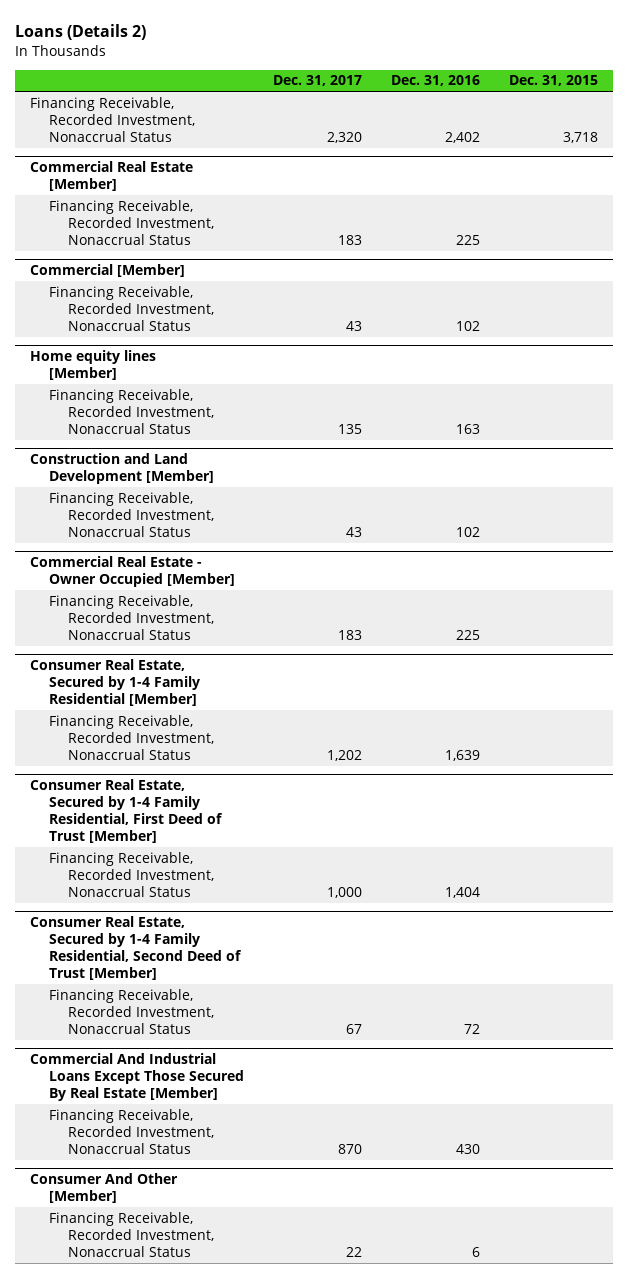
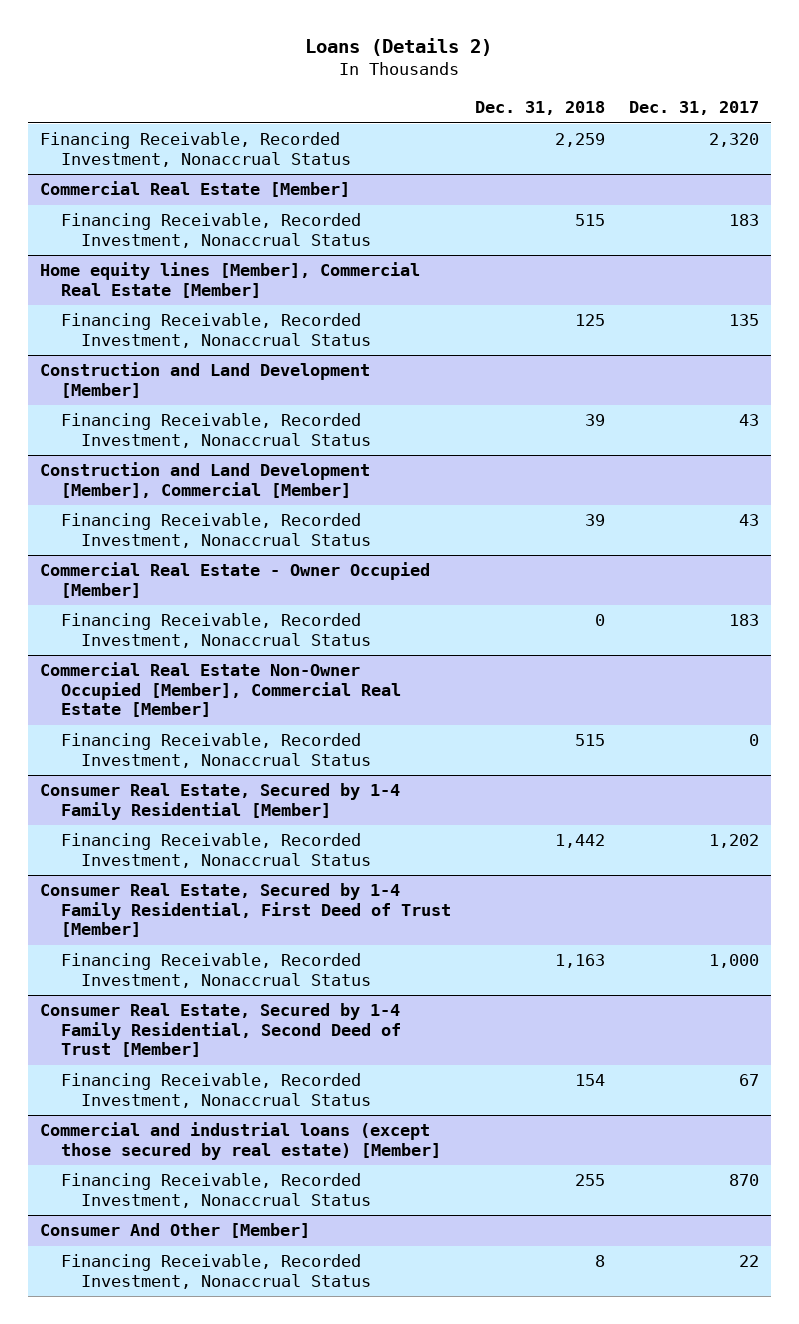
- | Dec. 31, 2017 | Dec. 31, 2016 | Dec. 31, 2015
+ | Dec. 31, 2018 | Dec. 31, 2017
- Commercial [Member]
- Financing Receivable, Recorded Investment, Nonaccrual Status | 43 | 102 |
- Home equity lines [Member]
+ Home equity lines [Member], Commercial Real Estate [Member]
+ Construction and Land Development [Member], Commercial [Member]
+ Financing Receivable, Recorded Investment, Nonaccrual Status | 39 | 43
+ Commercial Real Estate Non-Owner Occupied [Member], Commercial Real Estate [Member]
+ Financing Receivable, Recorded Investment, Nonaccrual Status | 515 | 0
- Commercial And Industrial Loans Except Those Secured By Real Estate [Member]
+ Commercial and industrial loans (except those secured by real estate) [Member]

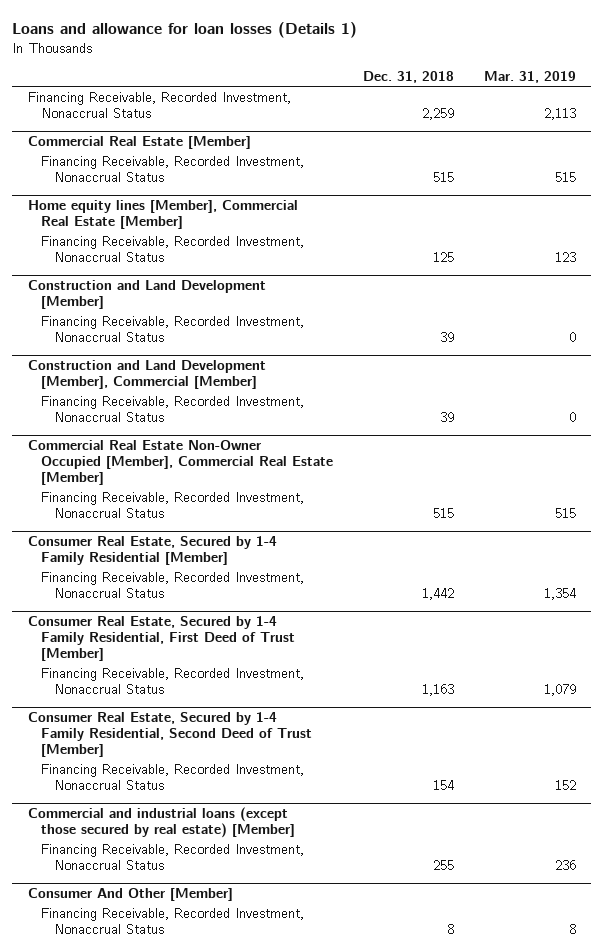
- Loans (Details 2)
+ Loans and allowance for loan losses (Details 1)
- | Dec. 31, 2018 | Dec. 31, 2017
+ | Dec. 31, 2018 | Mar. 31, 2019
- Commercial Real Estate - Owner Occupied [Member]
- Financing Receivable, Recorded Investment, Nonaccrual Status | 0 | 183

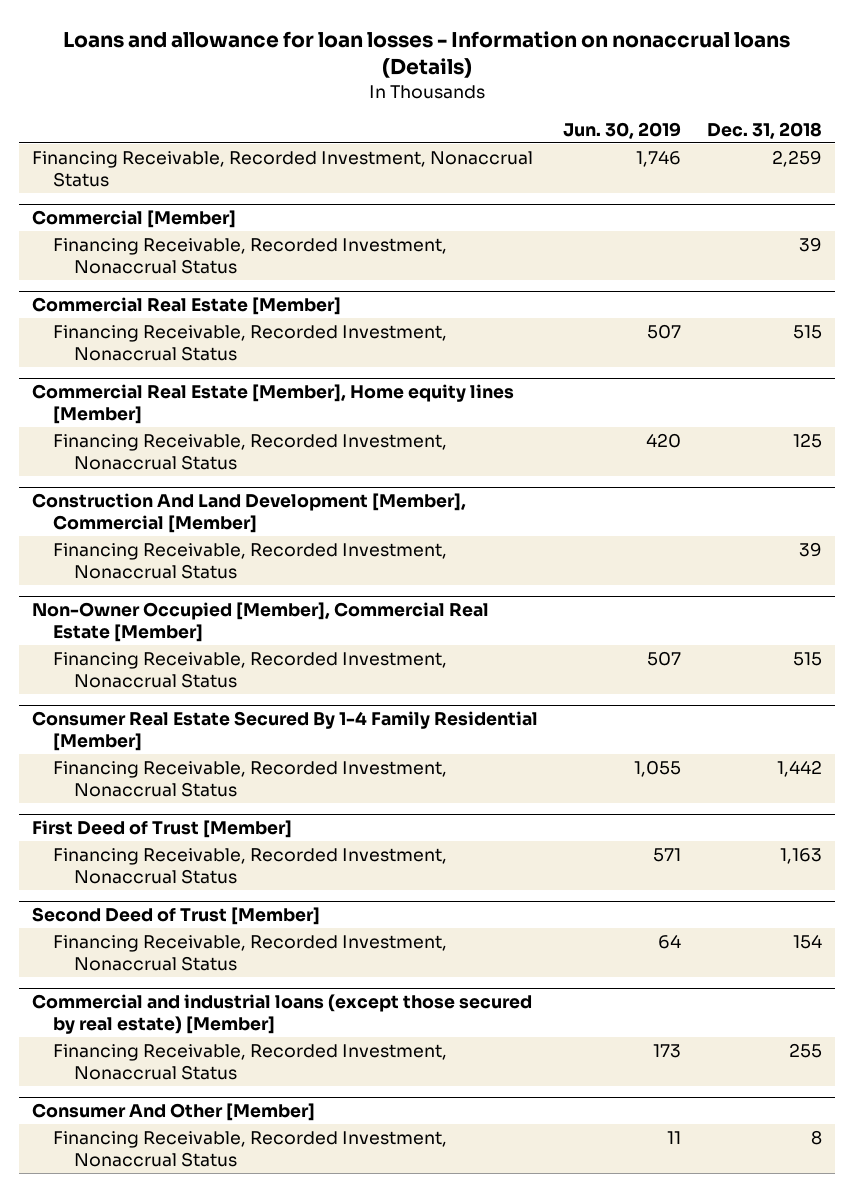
- Loans and allowance for loan losses (Details 1)
+ Loans and allowance for loan losses - Information on nonaccrual loans (Details)
- | Dec. 31, 2018 | Mar. 31, 2019
+ | Jun. 30, 2019 | Dec. 31, 2018
+ Commercial [Member]
+ Financing Receivable, Recorded Investment, Nonaccrual Status | | 39
- Home equity lines [Member], Commercial Real Estate [Member]
+ Commercial Real Estate [Member], Home equity lines [Member]
- Construction and Land Development [Member]
- Financing Receivable, Recorded Investment, Nonaccrual Status | 39 | 0
- Construction and Land Development [Member], Commercial [Member]
+ Construction And Land Development [Member], Commercial [Member]
- Commercial Real Estate Non-Owner Occupied [Member], Commercial Real Estate [Member]
+ Non-Owner Occupied [Member], Commercial Real Estate [Member]
- Consumer Real Estate, Secured by 1-4 Family Residential [Member]
+ Consumer Real Estate Secured By 1-4 Family Residential [Member]
- Consumer Real Estate, Secured by 1-4 Family Residential, First Deed of Trust [Member]
+ First Deed of Trust [Member]
- Consumer Real Estate, Secured by 1-4 Family Residential, Second Deed of Trust [Member]
+ Second Deed of Trust [Member]

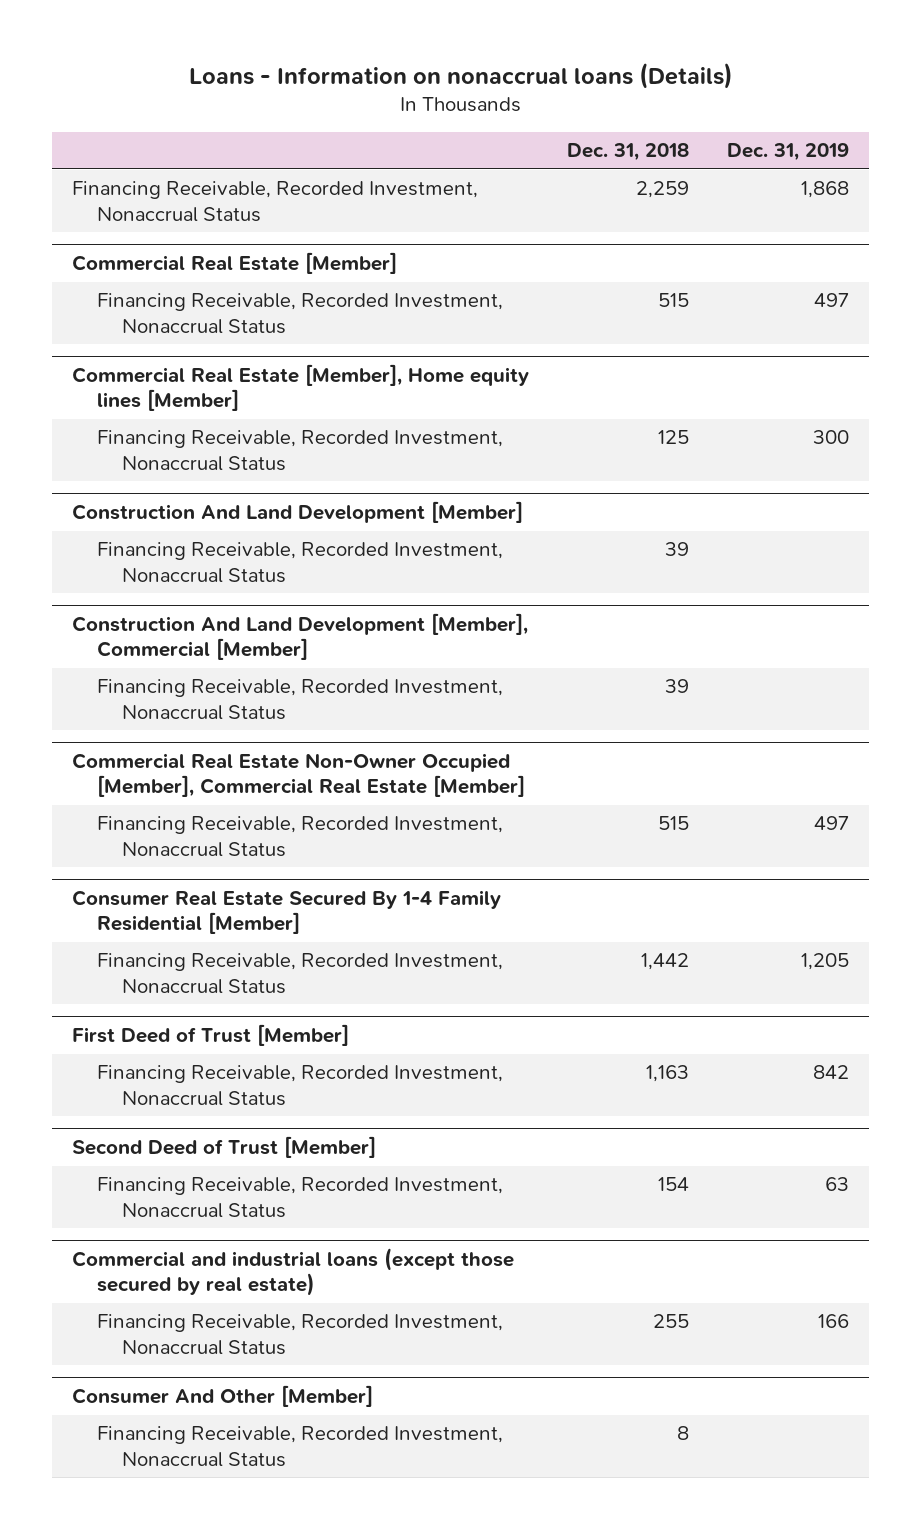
- Loans and allowance for loan losses - Information on nonaccrual loans (Details)
+ Loans - Information on nonaccrual loans (Details)
- | Jun. 30, 2019 | Dec. 31, 2018
+ | Dec. 31, 2018 | Dec. 31, 2019
- Commercial [Member]
- Financing Receivable, Recorded Investment, Nonaccrual Status | | 39
+ Construction And Land Development [Member]
+ Financing Receivable, Recorded Investment, Nonaccrual Status | 39 |
- Non-Owner Occupied [Member], Commercial Real Estate [Member]
+ Commercial Real Estate Non-Owner Occupied [Member], Commercial Real Estate [Member]
- Commercial and industrial loans (except those secured by real estate) [Member]
+ Commercial and industrial loans (except those secured by real estate)

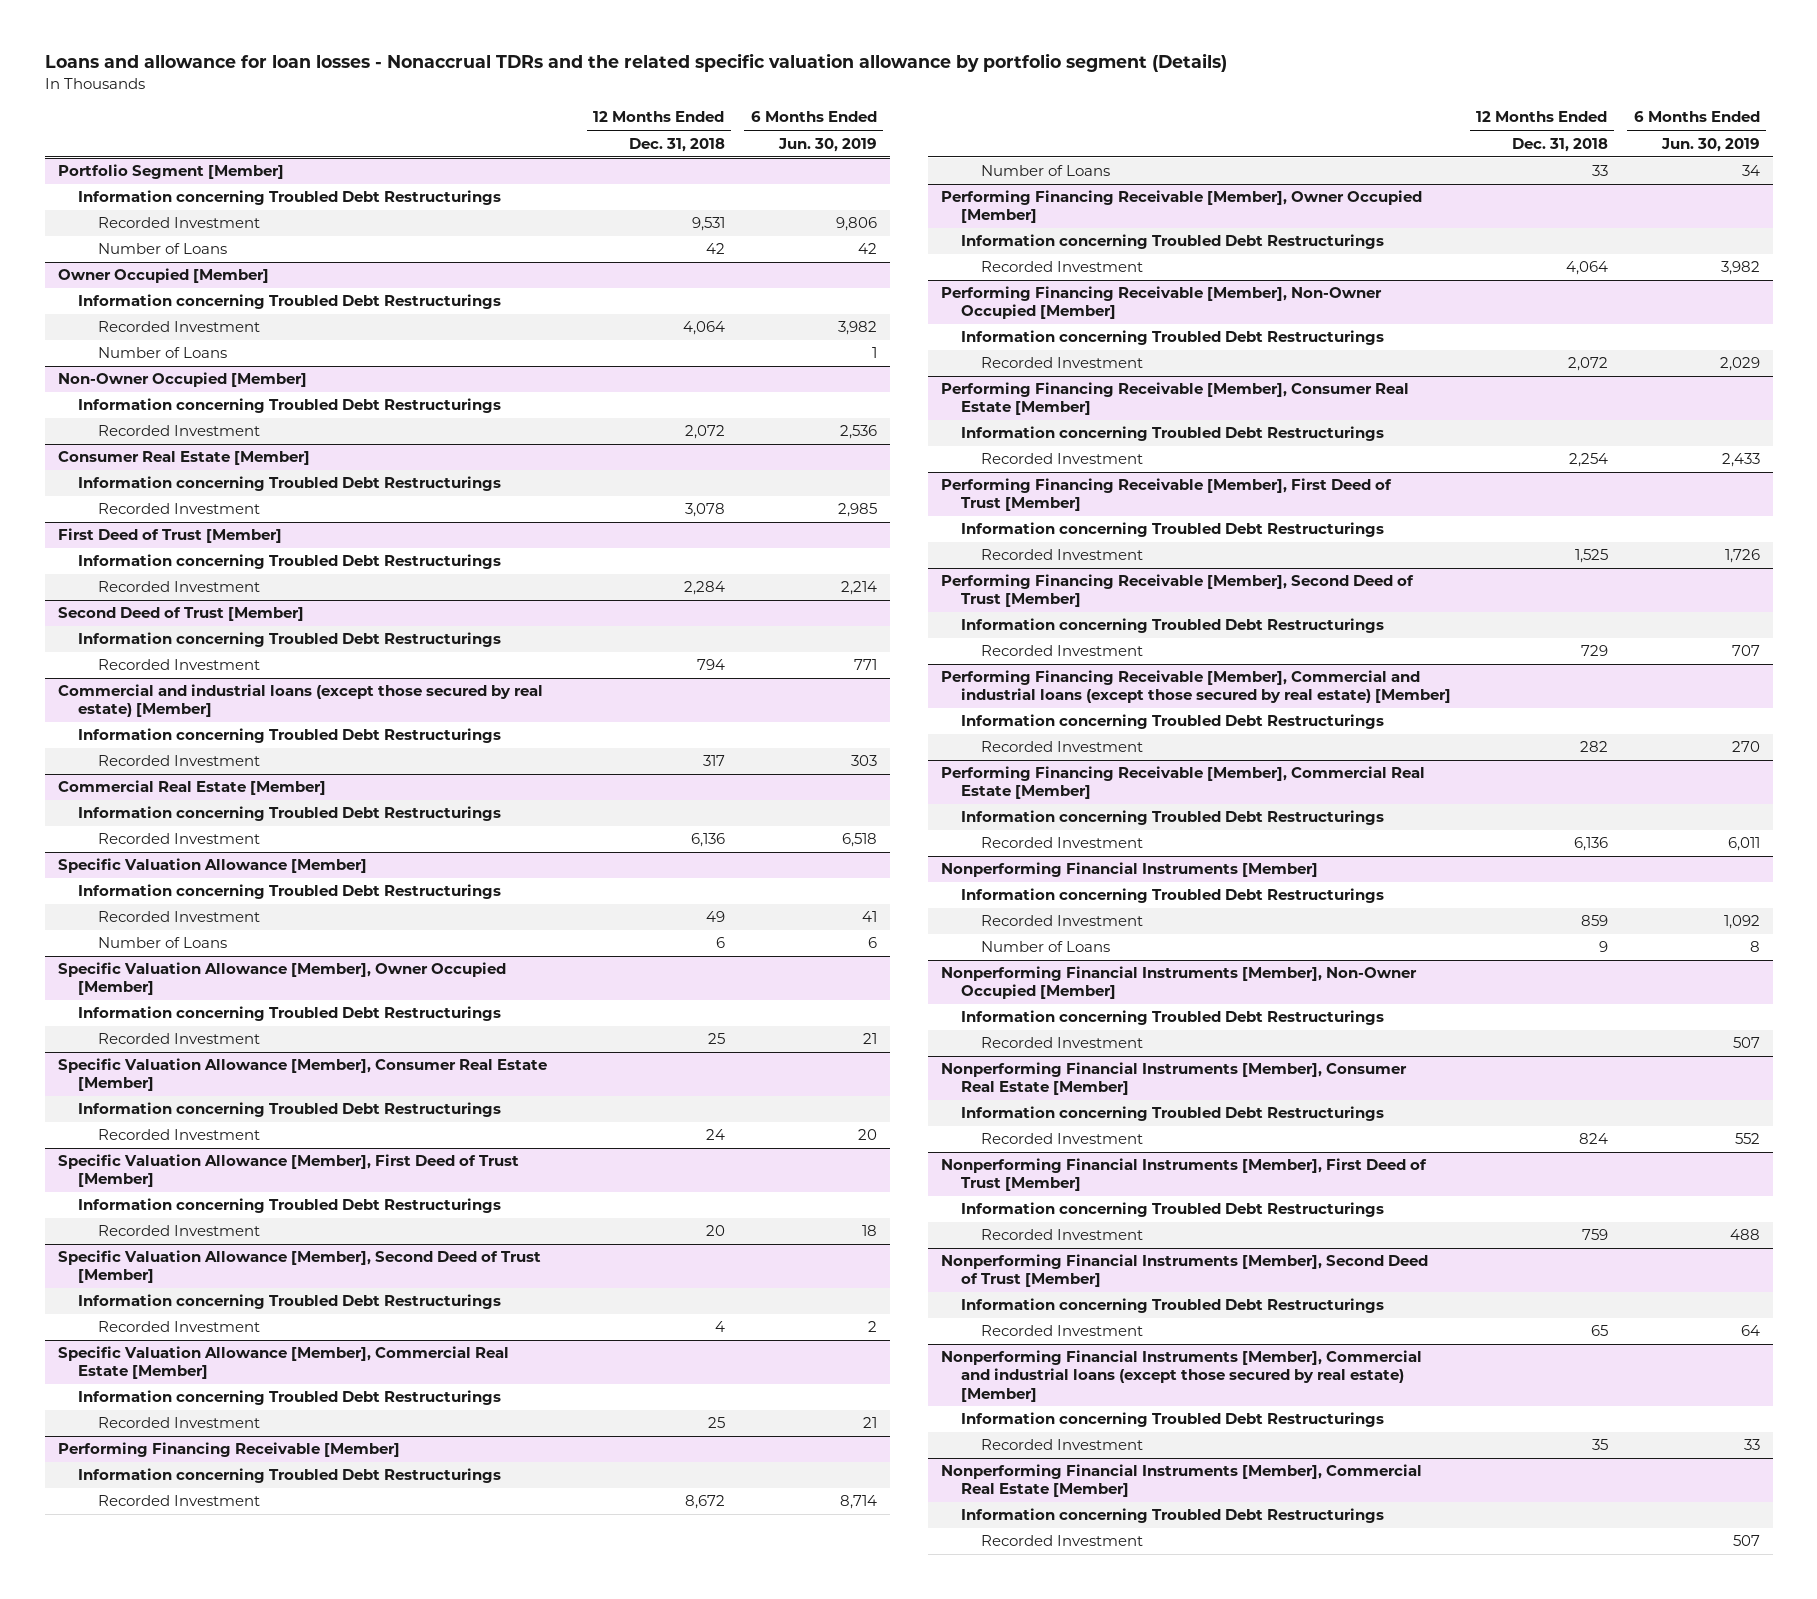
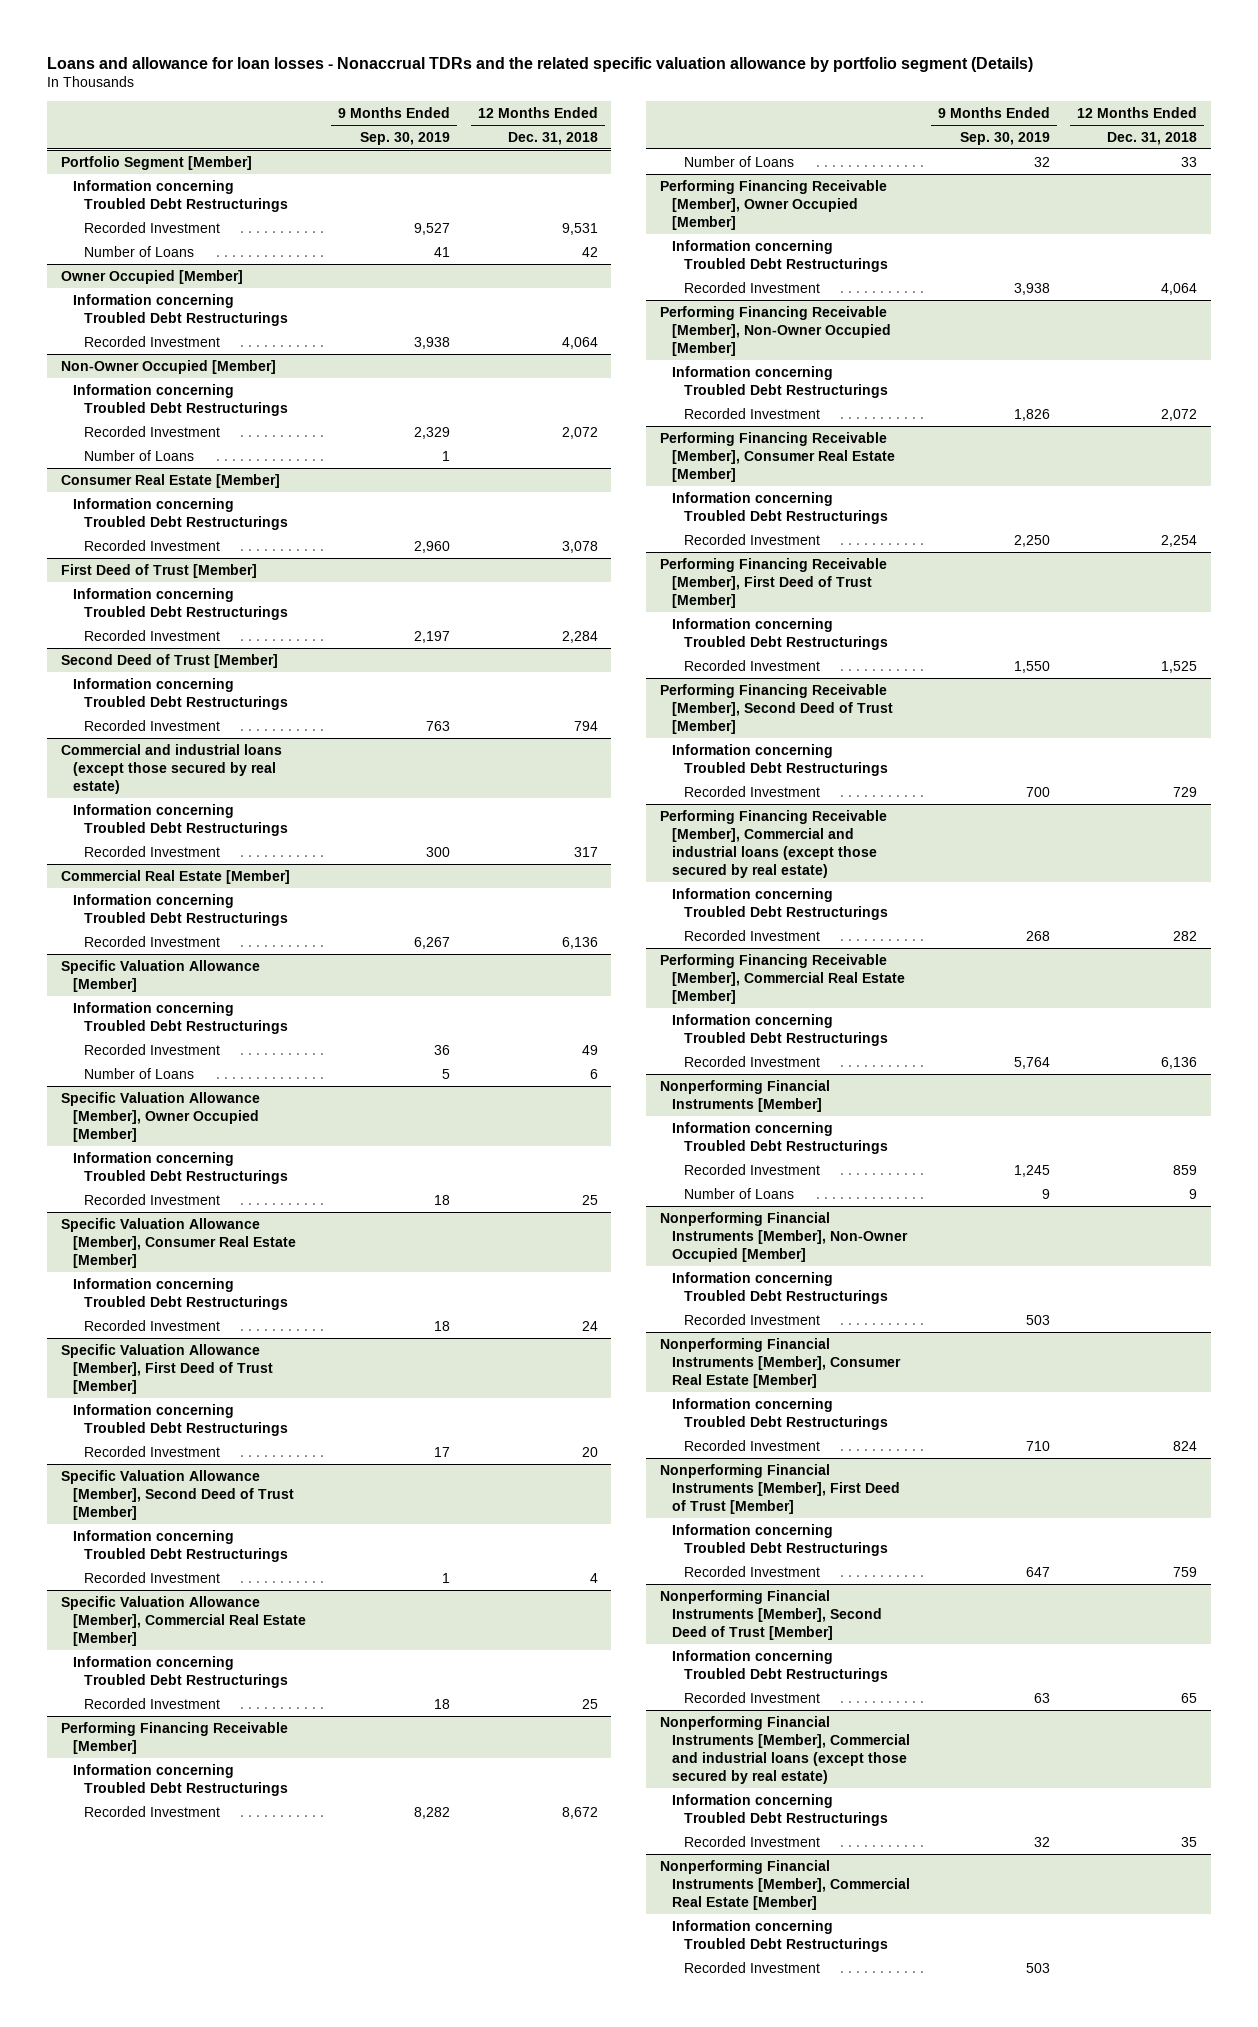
- | 12 Months Ended Dec. 31, 2018 | 6 Months Ended Jun. 30, 2019
+ | 9 Months Ended Sep. 30, 2019 | 12 Months Ended Dec. 31, 2018
@ Owner Occupied [Member]
- Number of Loans | | 1
@ Non-Owner Occupied [Member]
+ Number of Loans | 1 |
- Commercial and industrial loans (except those secured by real estate) [Member]
+ Commercial and industrial loans (except those secured by real estate)
- Performing Financing Receivable [Member], Commercial and industrial loans (except those secured by real estate) [Member]
+ Performing Financing Receivable [Member], Commercial and industrial loans (except those secured by real estate)
- Nonperforming Financial Instruments [Member], Commercial and industrial loans (except those secured by real estate) [Member]
+ Nonperforming Financial Instruments [Member], Commercial and industrial loans (except those secured by real estate)

